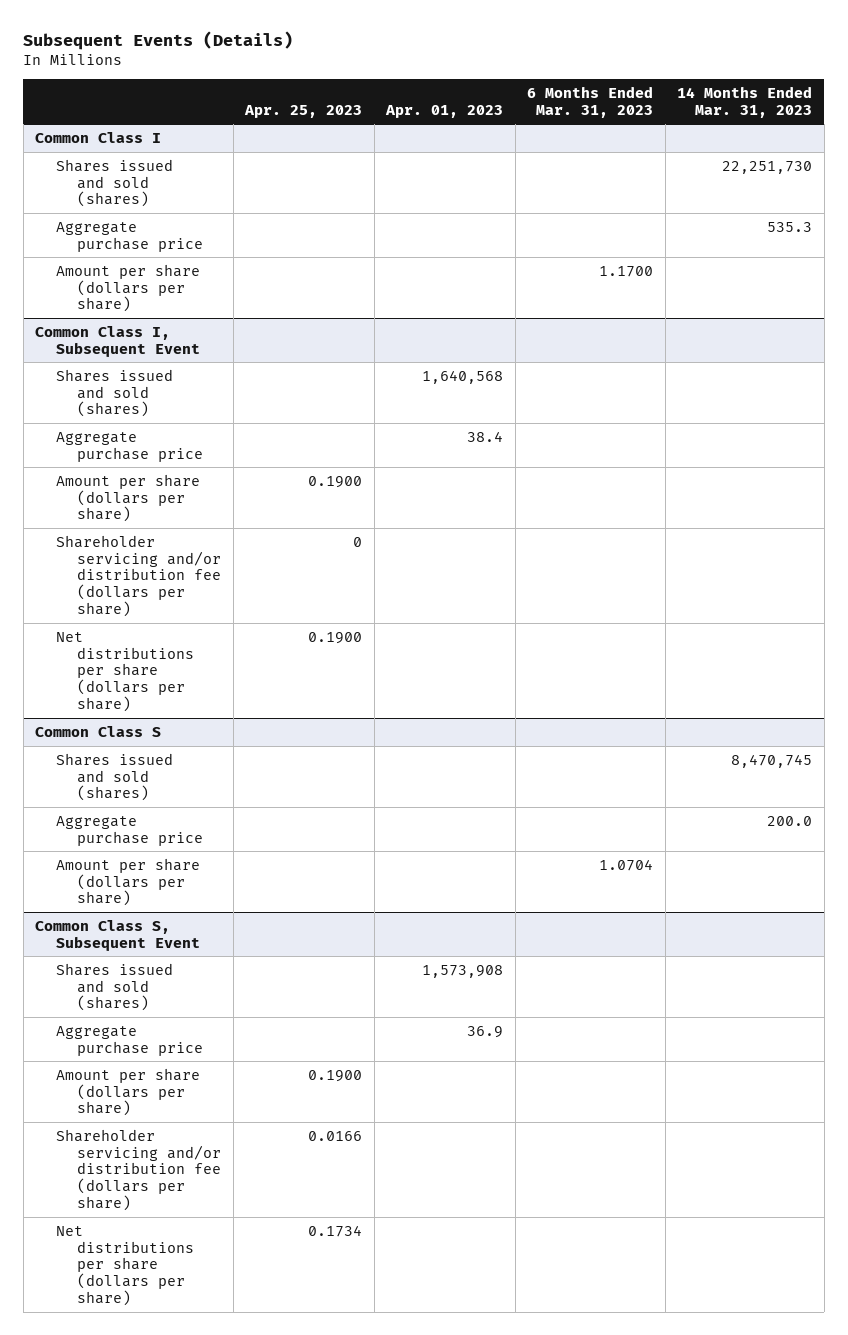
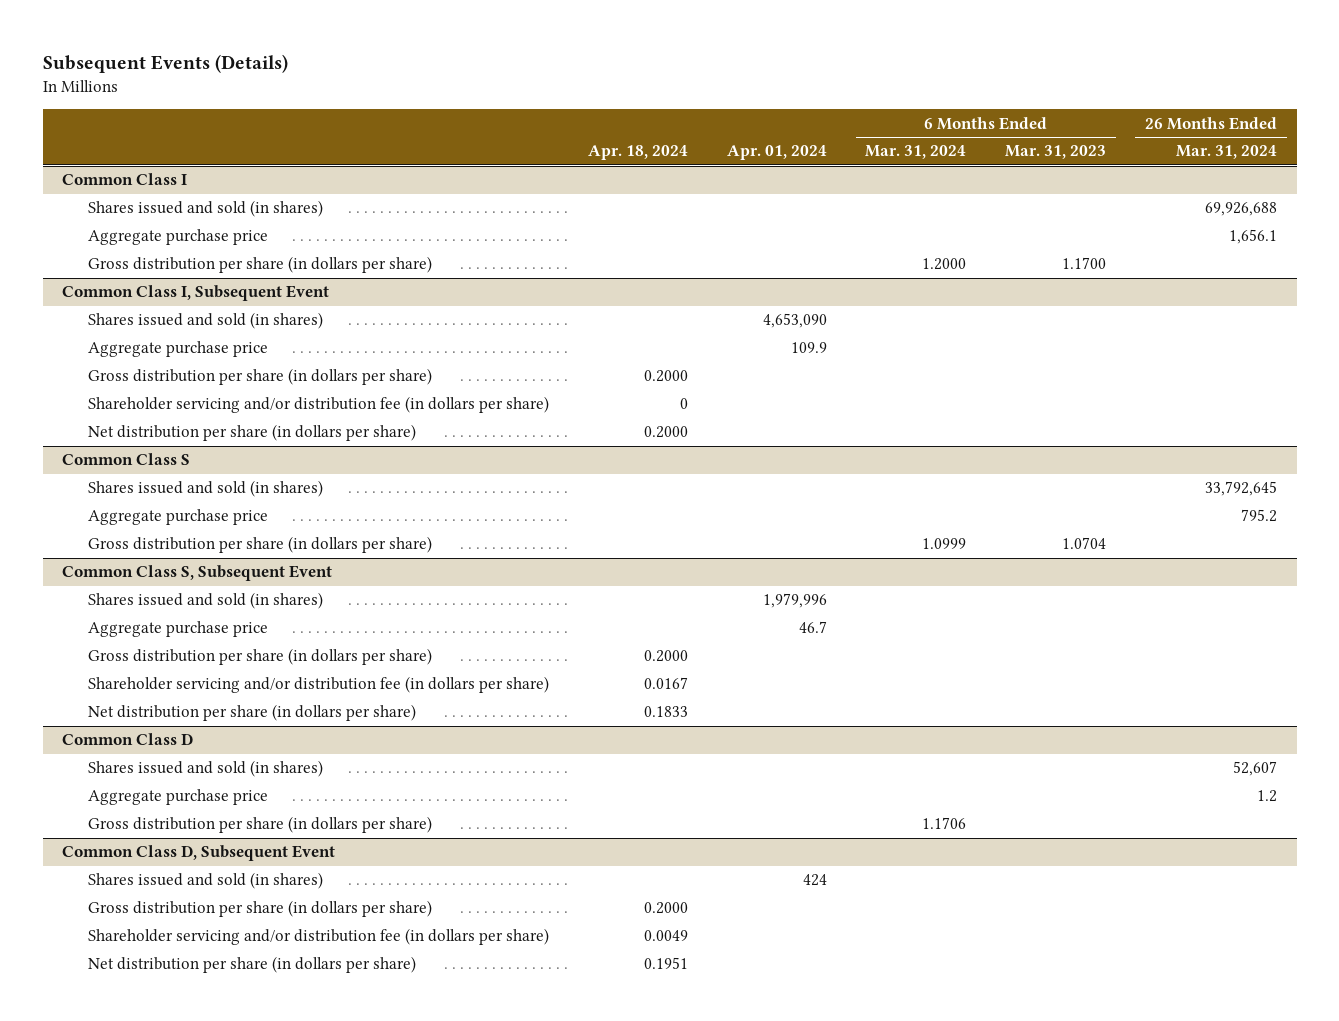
- | Apr. 25, 2023 | Apr. 01, 2023 | 6 Months Ended Mar. 31, 2023 | 14 Months Ended Mar. 31, 2023
+ | Apr. 18, 2024 | Apr. 01, 2024 | 6 Months Ended Mar. 31, 2024 | 6 Months Ended Mar. 31, 2023 | 26 Months Ended Mar. 31, 2024
@ Common Class I
- Shares issued and sold (shares) | | | | 22,251,730
+ Shares issued and sold (in shares) | | | | | 69,926,688
- Amount per share (dollars per share) | | | 1.1700 |
+ Gross distribution per share (in dollars per share) | | | 1.2000 | 1.1700 |
@ Common Class I, Subsequent Event
- Shares issued and sold (shares) | | 1,640,568 | |
+ Shares issued and sold (in shares) | | 4,653,090 | | |
- Amount per share (dollars per share) | 0.1900 | | |
- Shareholder servicing and/or distribution fee (dollars per share) | 0 | | |
- Net distributions per share (dollars per share) | 0.1900 | | |
+ Gross distribution per share (in dollars per share) | 0.2000 | | | |
+ Shareholder servicing and/or distribution fee (in dollars per share) | 0 | | | |
+ Net distribution per share (in dollars per share) | 0.2000 | | | |
@ Common Class S
- Shares issued and sold (shares) | | | | 8,470,745
+ Shares issued and sold (in shares) | | | | | 33,792,645
- Amount per share (dollars per share) | | | 1.0704 |
+ Gross distribution per share (in dollars per share) | | | 1.0999 | 1.0704 |
@ Common Class S, Subsequent Event
- Shares issued and sold (shares) | | 1,573,908 | |
+ Shares issued and sold (in shares) | | 1,979,996 | | |
- Amount per share (dollars per share) | 0.1900 | | |
- Shareholder servicing and/or distribution fee (dollars per share) | 0.0166 | | |
- Net distributions per share (dollars per share) | 0.1734 | | |
+ Gross distribution per share (in dollars per share) | 0.2000 | | | |
+ Shareholder servicing and/or distribution fee (in dollars per share) | 0.0167 | | | |
+ Net distribution per share (in dollars per share) | 0.1833 | | | |
+ Common Class D
+ Shares issued and sold (in shares) | | | | | 52,607
+ Aggregate purchase price | | | | | 1.2
+ Gross distribution per share (in dollars per share) | | | 1.1706 | |
+ Common Class D, Subsequent Event
+ Shares issued and sold (in shares) | | 424 | | |
+ Gross distribution per share (in dollars per share) | 0.2000 | | | |
+ Shareholder servicing and/or distribution fee (in dollars per share) | 0.0049 | | | |
+ Net distribution per share (in dollars per share) | 0.1951 | | | |

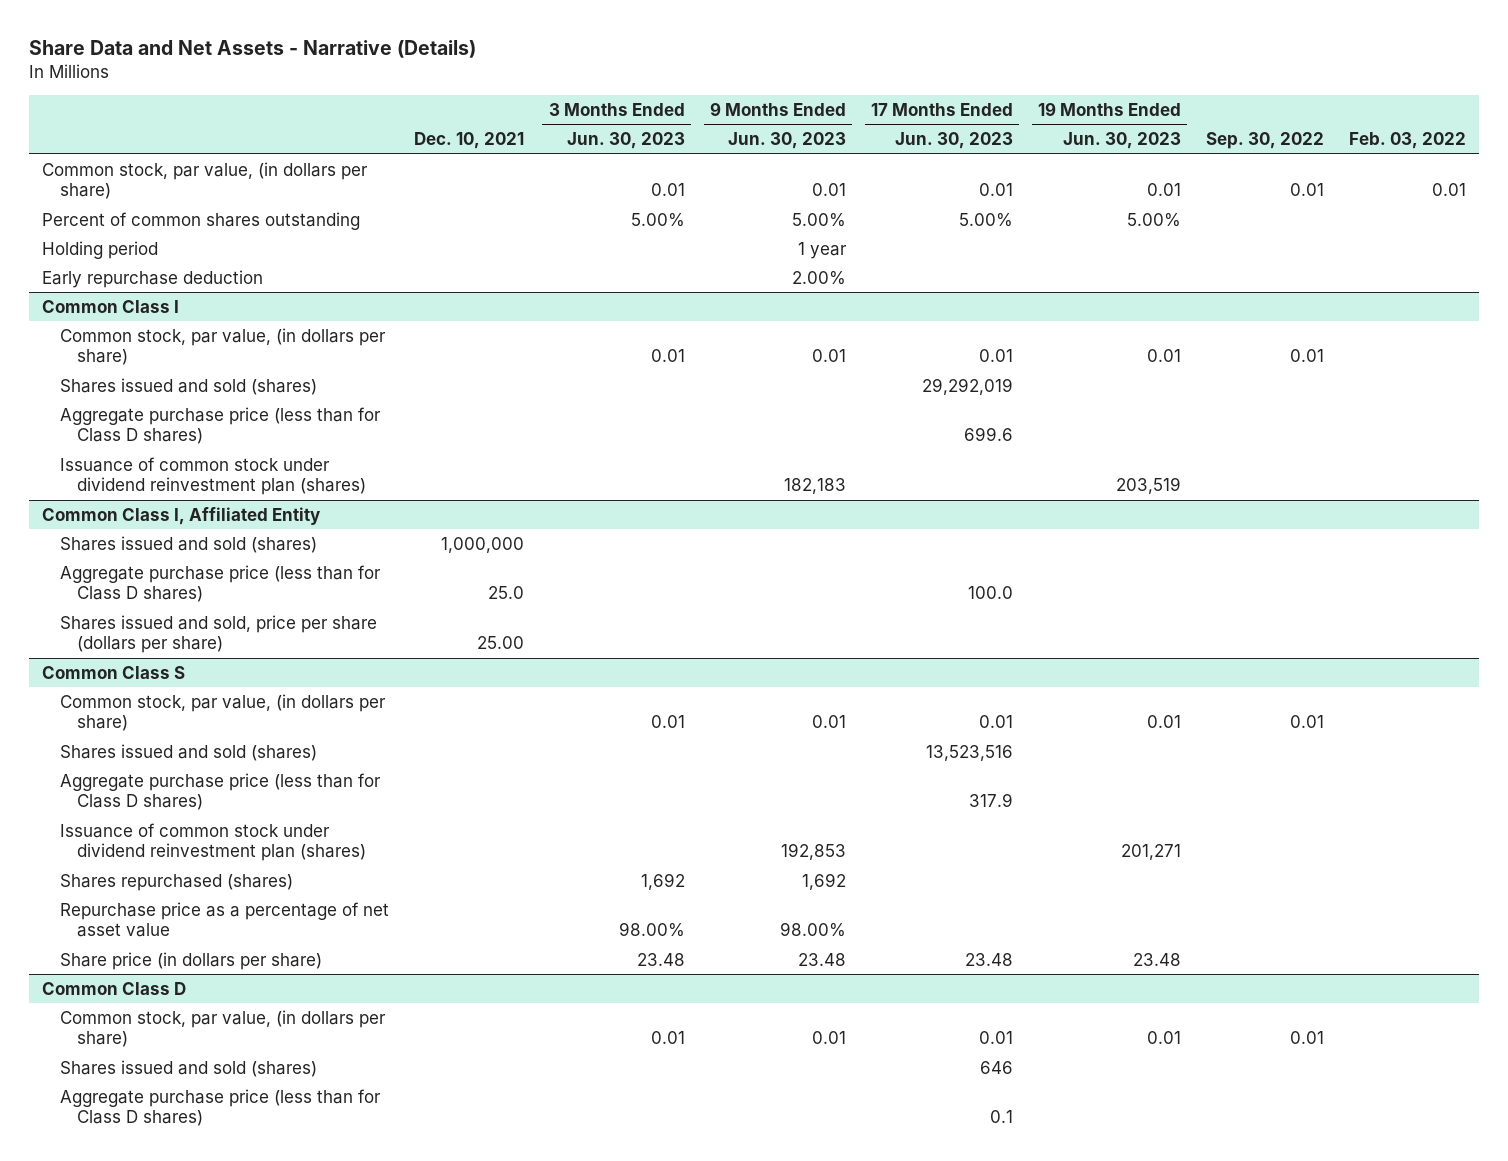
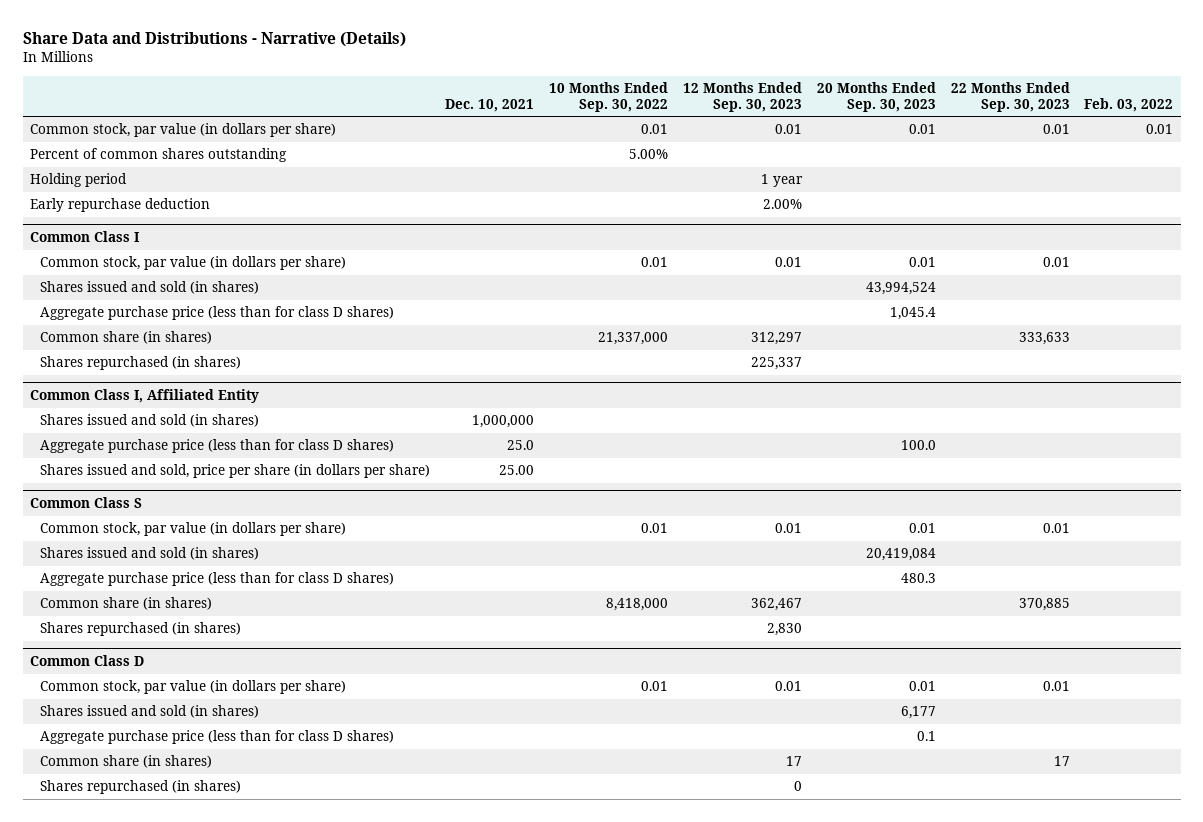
- Share Data and Net Assets - Narrative (Details)
+ Share Data and Distributions - Narrative (Details)
- | Dec. 10, 2021 | 3 Months Ended Jun. 30, 2023 | 9 Months Ended Jun. 30, 2023 | 17 Months Ended Jun. 30, 2023 | 19 Months Ended Jun. 30, 2023 | Sep. 30, 2022 | Feb. 03, 2022
+ | Dec. 10, 2021 | 10 Months Ended Sep. 30, 2022 | 12 Months Ended Sep. 30, 2023 | 20 Months Ended Sep. 30, 2023 | 22 Months Ended Sep. 30, 2023 | Feb. 03, 2022
- Common stock, par value, (in dollars per share) | | 0.01 | 0.01 | 0.01 | 0.01 | 0.01 | 0.01
+ Common stock, par value (in dollars per share) | | 0.01 | 0.01 | 0.01 | 0.01 | 0.01
@ Common Class I
- Common stock, par value, (in dollars per share) | | 0.01 | 0.01 | 0.01 | 0.01 | 0.01 |
- Shares issued and sold (shares) | | | | 29,292,019 | | |
- Aggregate purchase price (less than for Class D shares) | | | | 699.6 | | |
- Issuance of common stock under dividend reinvestment plan (shares) | | | 182,183 | | 203,519 | |
+ Common stock, par value (in dollars per share) | | 0.01 | 0.01 | 0.01 | 0.01 |
+ Shares issued and sold (in shares) | | | | 43,994,524 | |
+ Aggregate purchase price (less than for class D shares) | | | | 1,045.4 | |
+ Common share (in shares) | | 21,337,000 | 312,297 | | 333,633 |
+ Shares repurchased (in shares) | | | 225,337 | | |
@ Common Class I, Affiliated Entity
- Shares issued and sold (shares) | 1,000,000 | | | | | |
- Aggregate purchase price (less than for Class D shares) | 25.0 | | | 100.0 | | |
- Shares issued and sold, price per share (dollars per share) | 25.00 | | | | | |
+ Shares issued and sold (in shares) | 1,000,000 | | | | |
+ Aggregate purchase price (less than for class D shares) | 25.0 | | | 100.0 | |
+ Shares issued and sold, price per share (in dollars per share) | 25.00 | | | | |
@ Common Class S
- Common stock, par value, (in dollars per share) | | 0.01 | 0.01 | 0.01 | 0.01 | 0.01 |
- Shares issued and sold (shares) | | | | 13,523,516 | | |
- Aggregate purchase price (less than for Class D shares) | | | | 317.9 | | |
- Issuance of common stock under dividend reinvestment plan (shares) | | | 192,853 | | 201,271 | |
- Shares repurchased (shares) | | 1,692 | 1,692 | | | |
- Repurchase price as a percentage of net asset value | | 98.00% | 98.00% | | | |
- Share price (in dollars per share) | | 23.48 | 23.48 | 23.48 | 23.48 | |
+ Common stock, par value (in dollars per share) | | 0.01 | 0.01 | 0.01 | 0.01 |
+ Shares issued and sold (in shares) | | | | 20,419,084 | |
+ Aggregate purchase price (less than for class D shares) | | | | 480.3 | |
+ Common share (in shares) | | 8,418,000 | 362,467 | | 370,885 |
+ Shares repurchased (in shares) | | | 2,830 | | |
@ Common Class D
- Common stock, par value, (in dollars per share) | | 0.01 | 0.01 | 0.01 | 0.01 | 0.01 |
- Shares issued and sold (shares) | | | | 646 | | |
- Aggregate purchase price (less than for Class D shares) | | | | 0.1 | | |
+ Common stock, par value (in dollars per share) | | 0.01 | 0.01 | 0.01 | 0.01 |
+ Shares issued and sold (in shares) | | | | 6,177 | |
+ Aggregate purchase price (less than for class D shares) | | | | 0.1 | |
+ Common share (in shares) | | | 17 | | 17 |
+ Shares repurchased (in shares) | | | 0 | | |

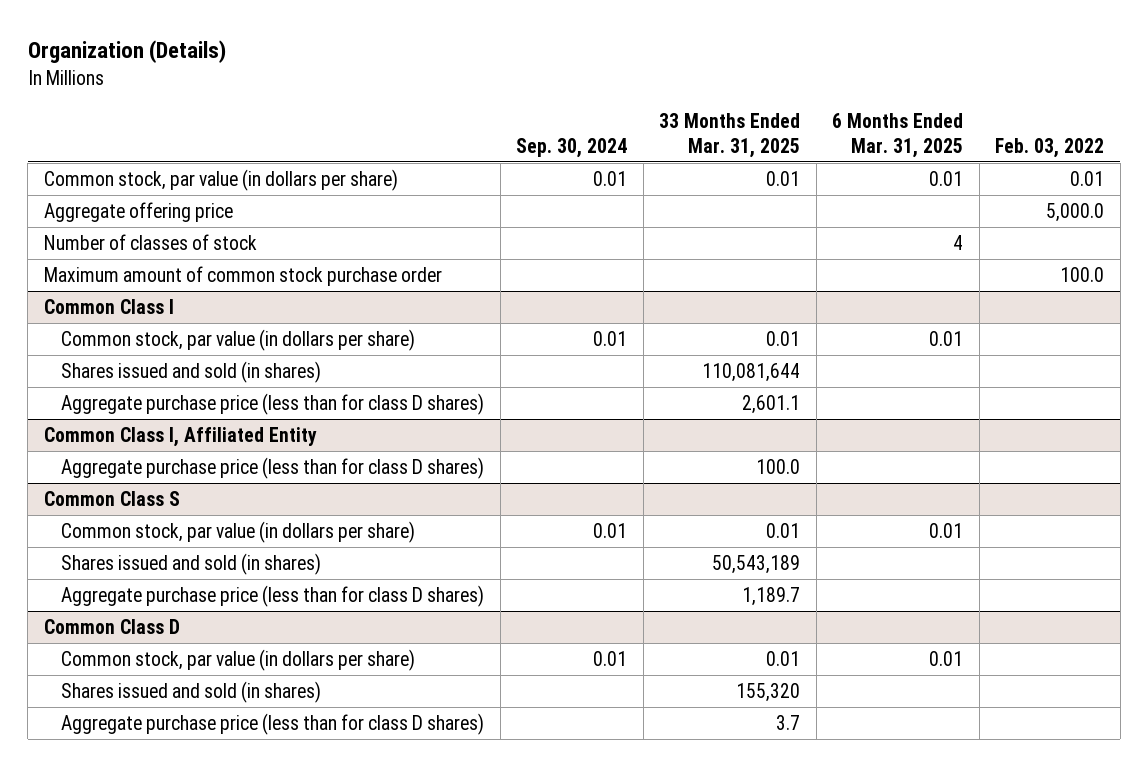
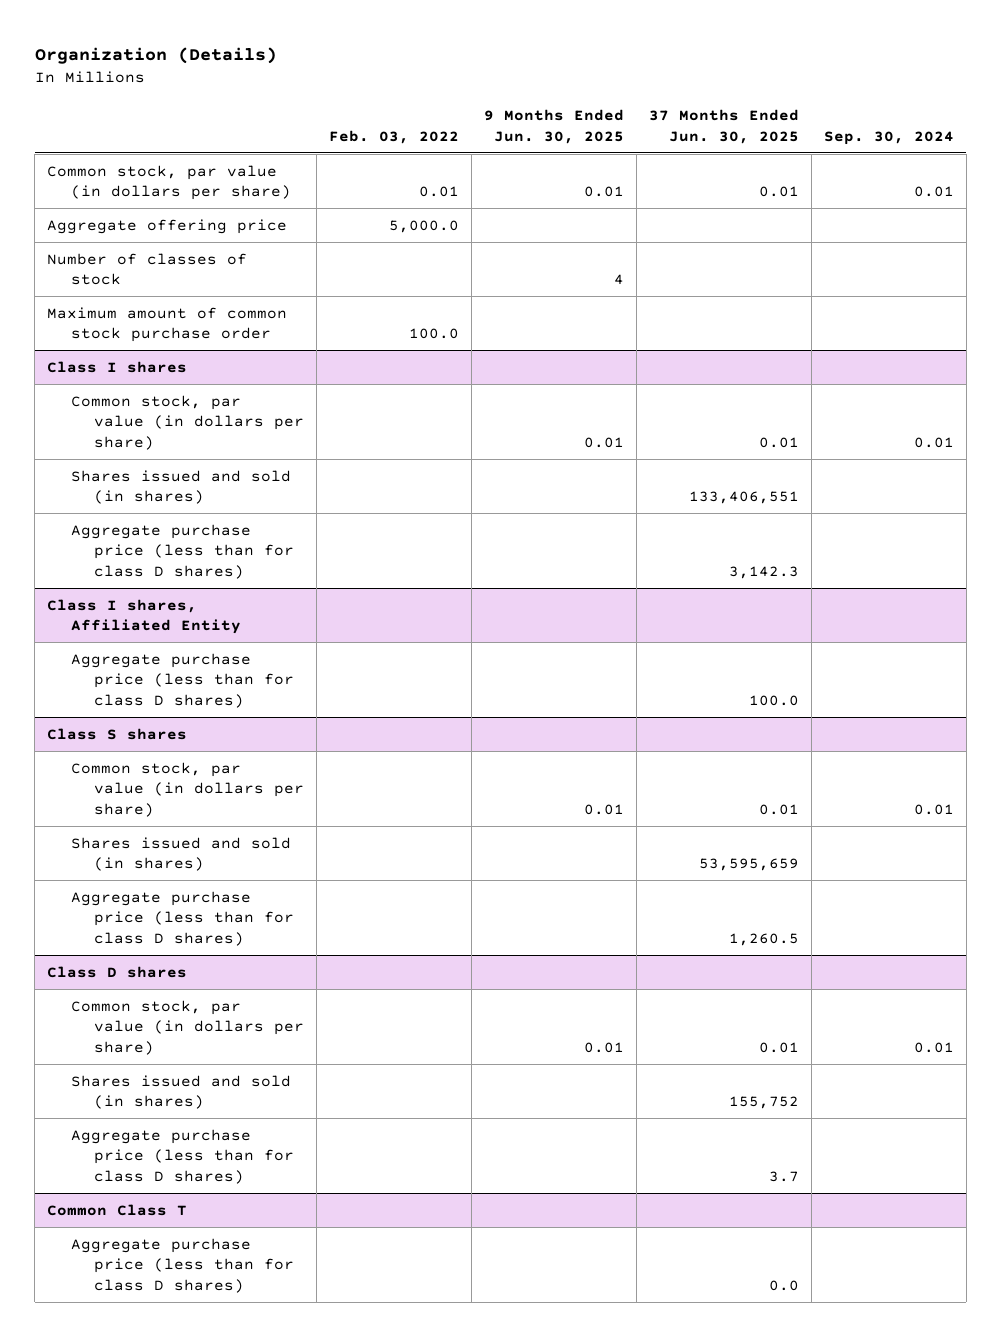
- | Sep. 30, 2024 | 33 Months Ended Mar. 31, 2025 | 6 Months Ended Mar. 31, 2025 | Feb. 03, 2022
+ | Feb. 03, 2022 | 9 Months Ended Jun. 30, 2025 | 37 Months Ended Jun. 30, 2025 | Sep. 30, 2024
- Common Class I
+ Class I shares
- Common Class I, Affiliated Entity
+ Class I shares, Affiliated Entity
- Common Class S
+ Class S shares
- Common Class D
+ Class D shares
+ Common Class T
+ Aggregate purchase price (less than for class D shares) | | | 0.0 |

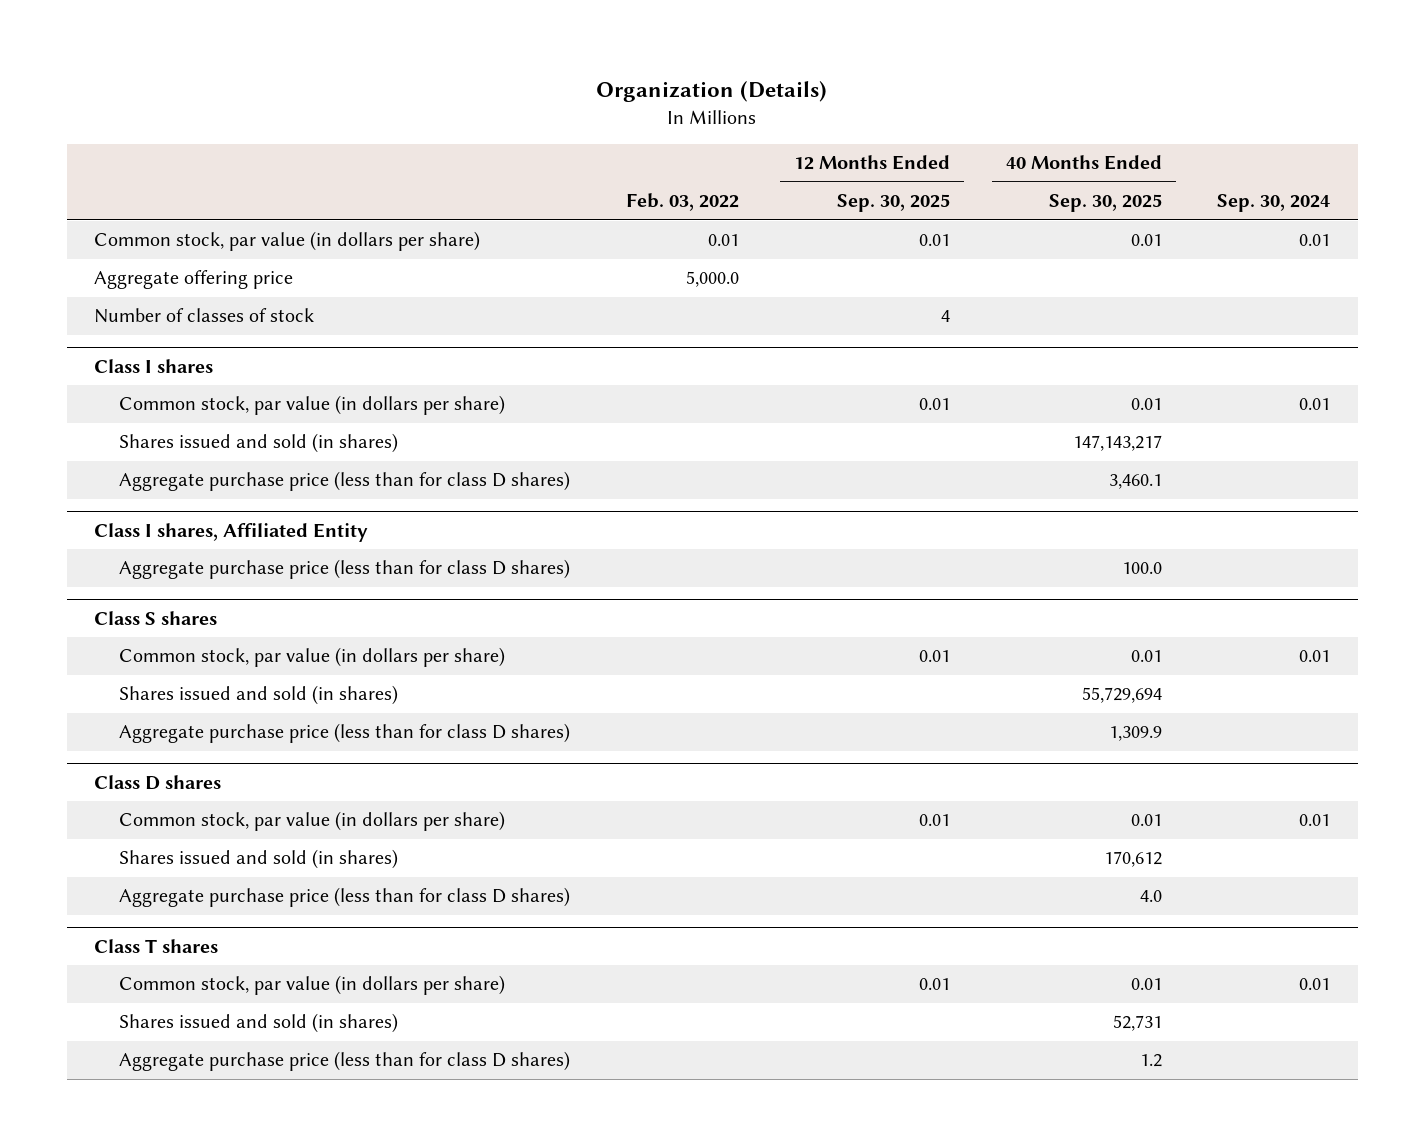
- | Feb. 03, 2022 | 9 Months Ended Jun. 30, 2025 | 37 Months Ended Jun. 30, 2025 | Sep. 30, 2024
+ | Feb. 03, 2022 | 12 Months Ended Sep. 30, 2025 | 40 Months Ended Sep. 30, 2025 | Sep. 30, 2024
- Maximum amount of common stock purchase order | 100.0 | | |
- Common Class T
+ Class T shares
+ Common stock, par value (in dollars per share) | | 0.01 | 0.01 | 0.01
+ Shares issued and sold (in shares) | | | 52,731 |

